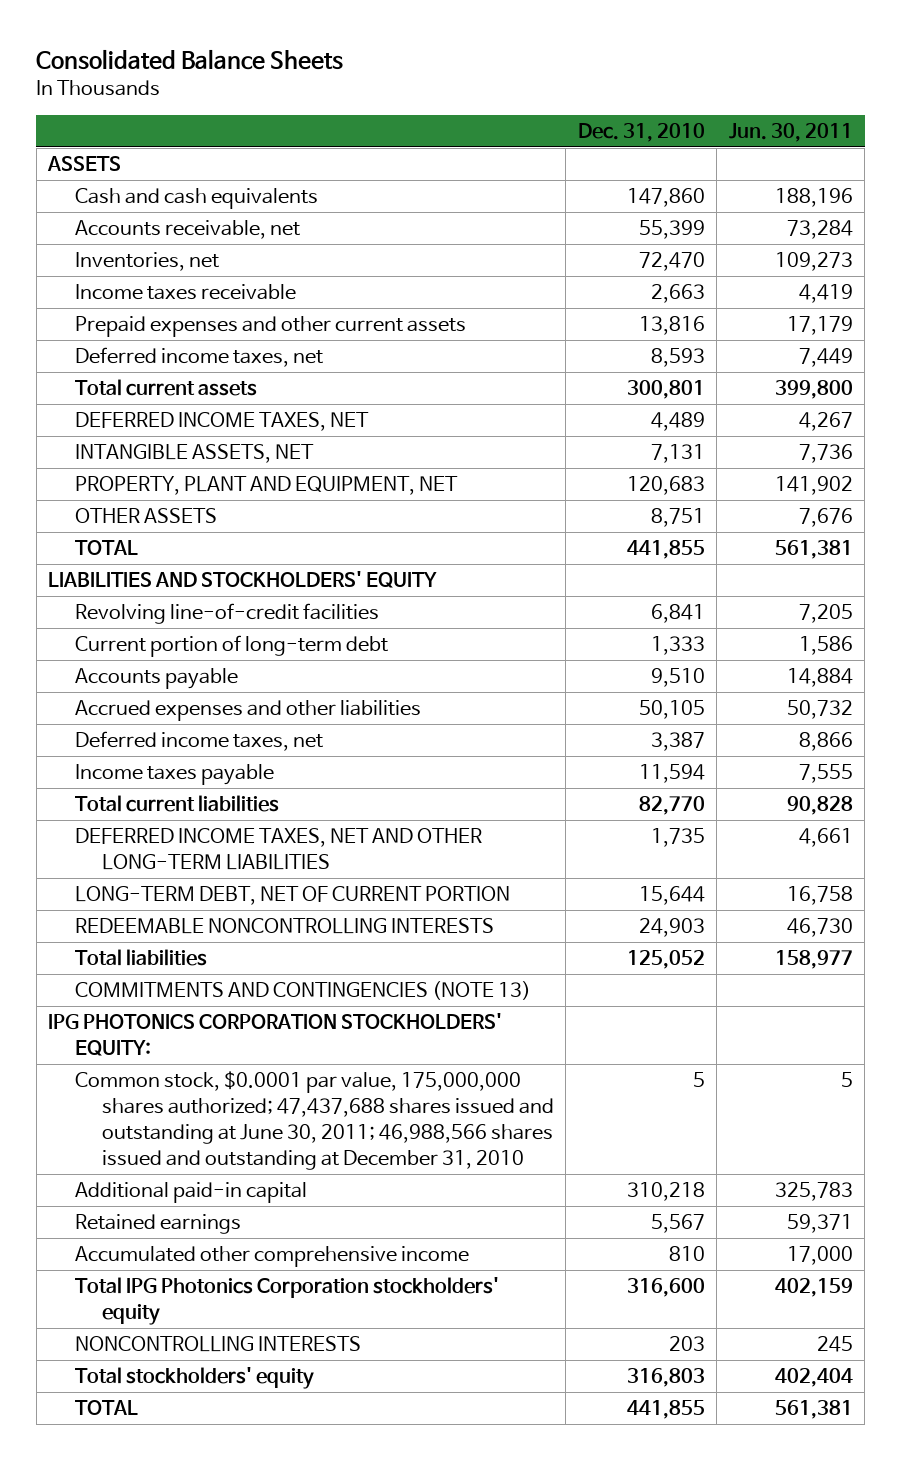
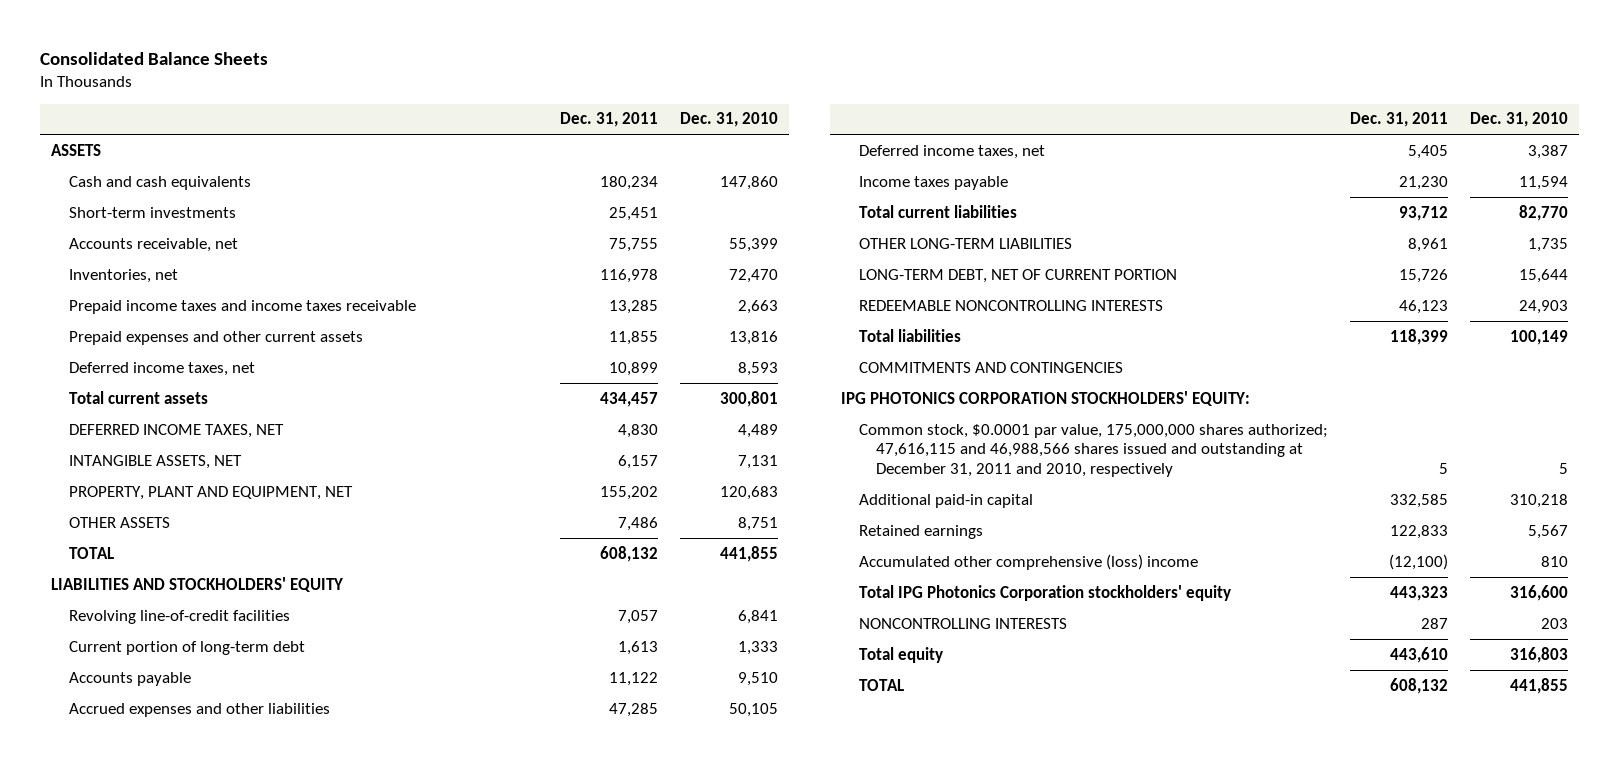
- | Dec. 31, 2010 | Jun. 30, 2011
+ | Dec. 31, 2011 | Dec. 31, 2010
+ Short-term investments | 25,451 |
- Income taxes receivable | 2,663 | 4,419
+ Prepaid income taxes and income taxes receivable | 13,285 | 2,663
- DEFERRED INCOME TAXES, NET AND OTHER LONG-TERM LIABILITIES | 1,735 | 4,661
+ OTHER LONG-TERM LIABILITIES | 8,961 | 1,735
- Total liabilities | 125,052 | 158,977
- COMMITMENTS AND CONTINGENCIES (NOTE 13)
+ Total liabilities | 118,399 | 100,149
+ COMMITMENTS AND CONTINGENCIES
- Common stock, $0.0001 par value, 175,000,000 shares authorized; 47,437,688 shares issued and outstanding at June 30, 2011; 46,988,566 shares issued and outstanding at December 31, 2010 | 5 | 5
+ Common stock, $0.0001 par value, 175,000,000 shares authorized; 47,616,115 and 46,988,566 shares issued and outstanding at December 31, 2011 and 2010, respectively | 5 | 5
- Accumulated other comprehensive income | 810 | 17,000
+ Accumulated other comprehensive (loss) income | (12,100) | 810
- Total stockholders' equity | 316,803 | 402,404
+ Total equity | 443,610 | 316,803

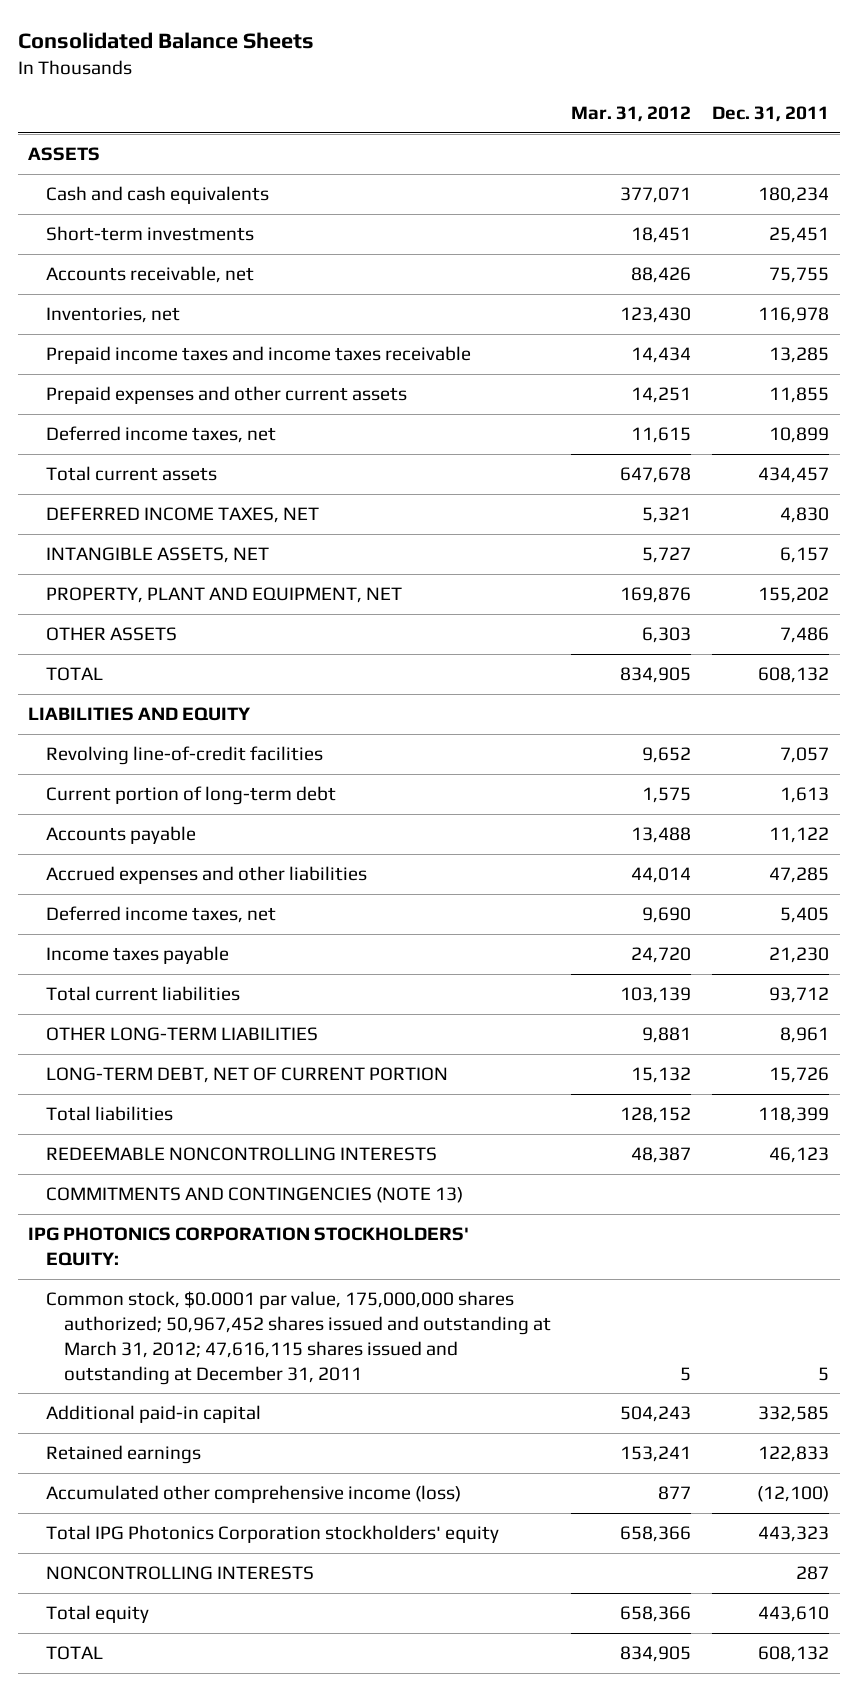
- | Dec. 31, 2011 | Dec. 31, 2010
+ | Mar. 31, 2012 | Dec. 31, 2011
- LIABILITIES AND STOCKHOLDERS' EQUITY
+ LIABILITIES AND EQUITY
- COMMITMENTS AND CONTINGENCIES
moved down: REDEEMABLE NONCONTROLLING INTERESTS | 48,387 | 46,123
+ COMMITMENTS AND CONTINGENCIES (NOTE 13)
- Common stock, $0.0001 par value, 175,000,000 shares authorized; 47,616,115 and 46,988,566 shares issued and outstanding at December 31, 2011 and 2010, respectively | 5 | 5
+ Common stock, $0.0001 par value, 175,000,000 shares authorized; 50,967,452 shares issued and outstanding at March 31, 2012; 47,616,115 shares issued and outstanding at December 31, 2011 | 5 | 5
- Accumulated other comprehensive (loss) income | (12,100) | 810
+ Accumulated other comprehensive income (loss) | 877 | (12,100)

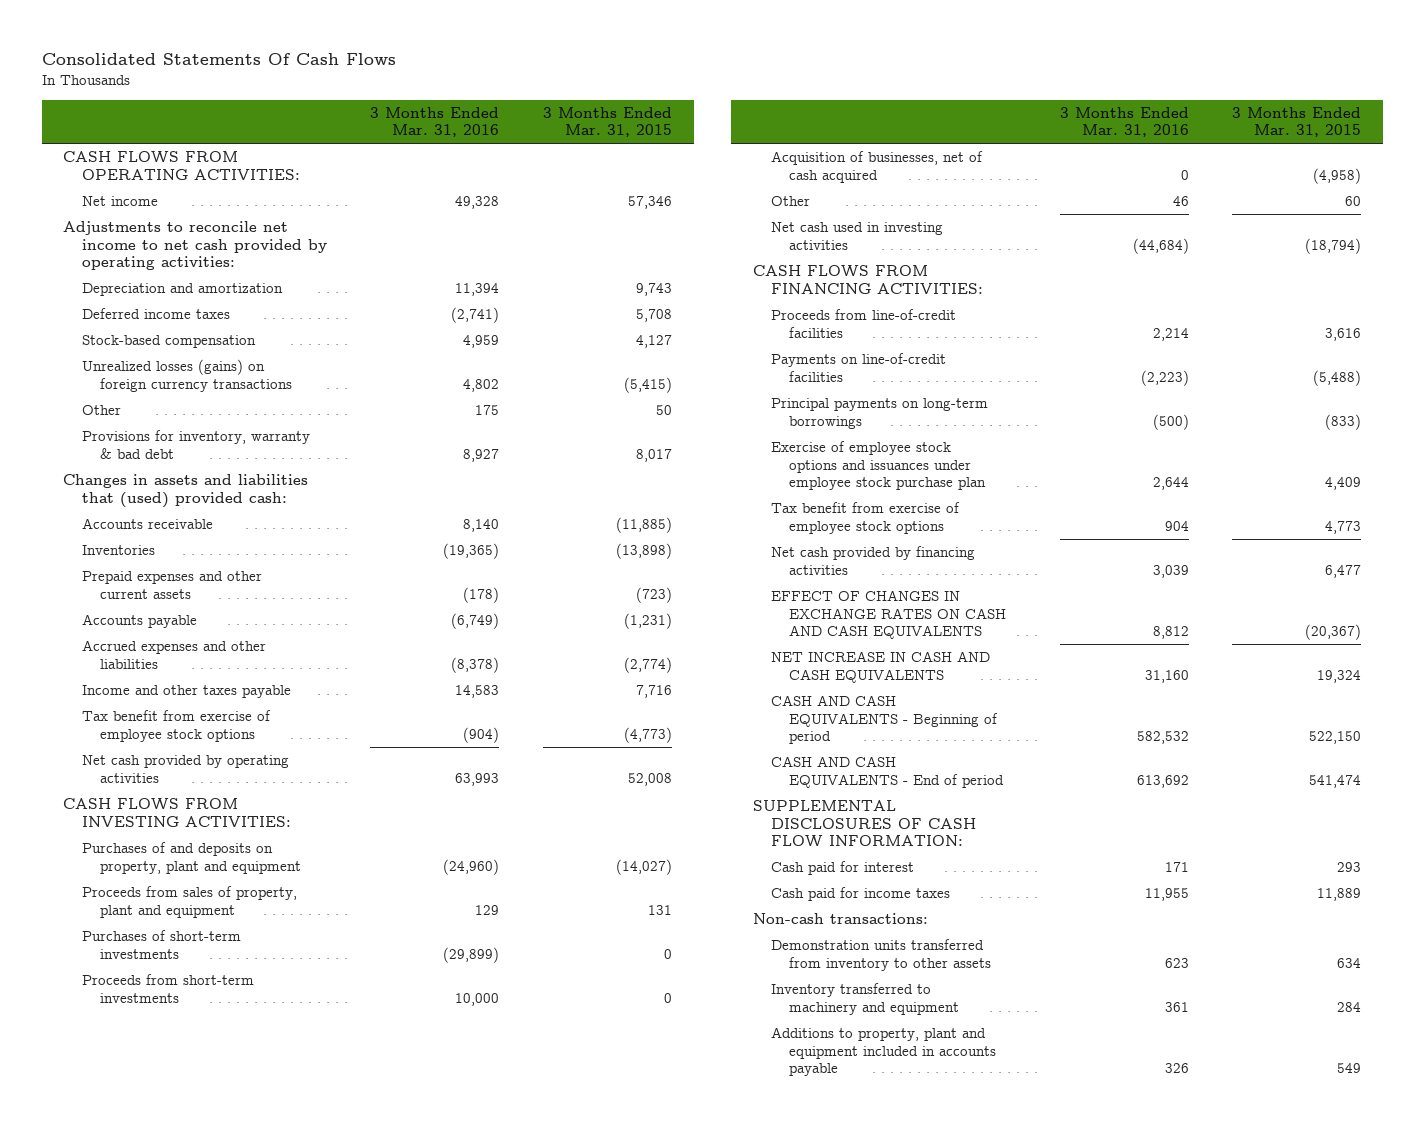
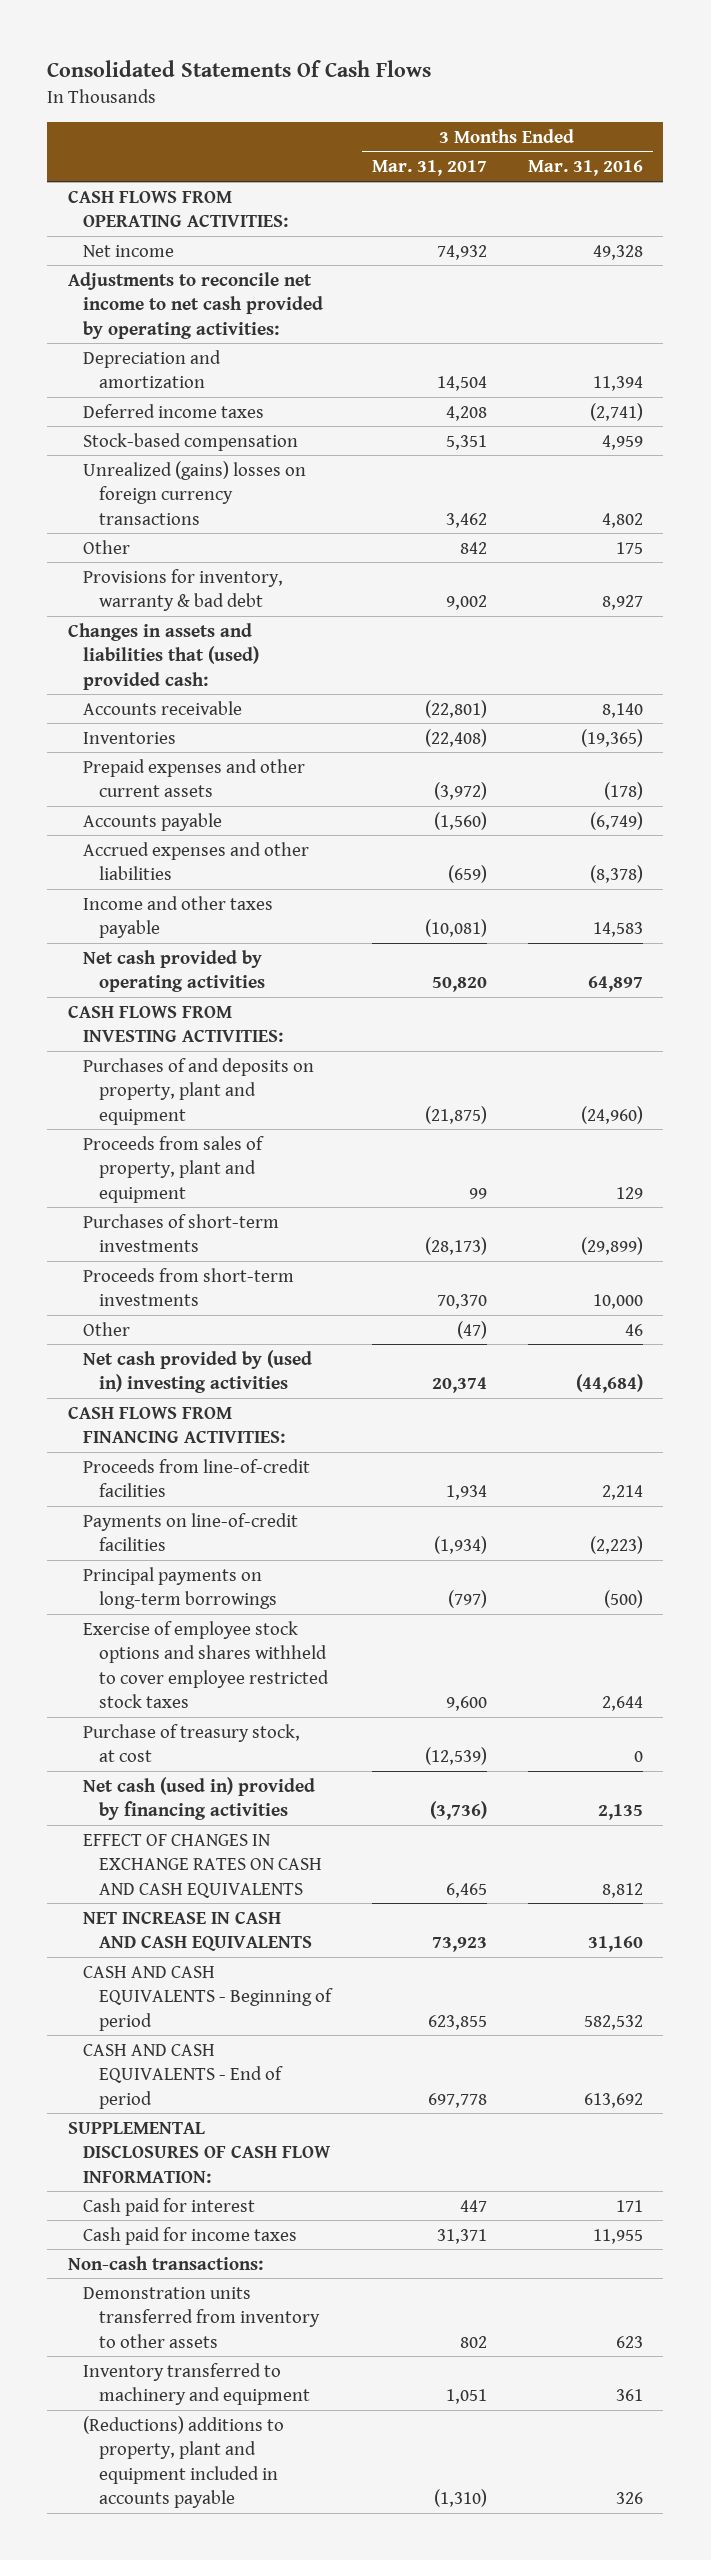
- | 3 Months Ended Mar. 31, 2016 | 3 Months Ended Mar. 31, 2015
+ | 3 Months Ended Mar. 31, 2017 | 3 Months Ended Mar. 31, 2016
- Unrealized losses (gains) on foreign currency transactions | 4,802 | (5,415)
+ Unrealized (gains) losses on foreign currency transactions | 3,462 | 4,802
- Tax benefit from exercise of employee stock options | (904) | (4,773)
- Net cash provided by operating activities | 63,993 | 52,008
+ Net cash provided by operating activities | 50,820 | 64,897
- Acquisition of businesses, net of cash acquired | 0 | (4,958)
- Net cash used in investing activities | (44,684) | (18,794)
+ Net cash provided by (used in) investing activities | 20,374 | (44,684)
- Exercise of employee stock options and issuances under employee stock purchase plan | 2,644 | 4,409
- Tax benefit from exercise of employee stock options | 904 | 4,773
- Net cash provided by financing activities | 3,039 | 6,477
+ Exercise of employee stock options and shares withheld to cover employee restricted stock taxes | 9,600 | 2,644
+ Purchase of treasury stock, at cost | (12,539) | 0
+ Net cash (used in) provided by financing activities | (3,736) | 2,135
- Additions to property, plant and equipment included in accounts payable | 326 | 549
+ (Reductions) additions to property, plant and equipment included in accounts payable | (1,310) | 326

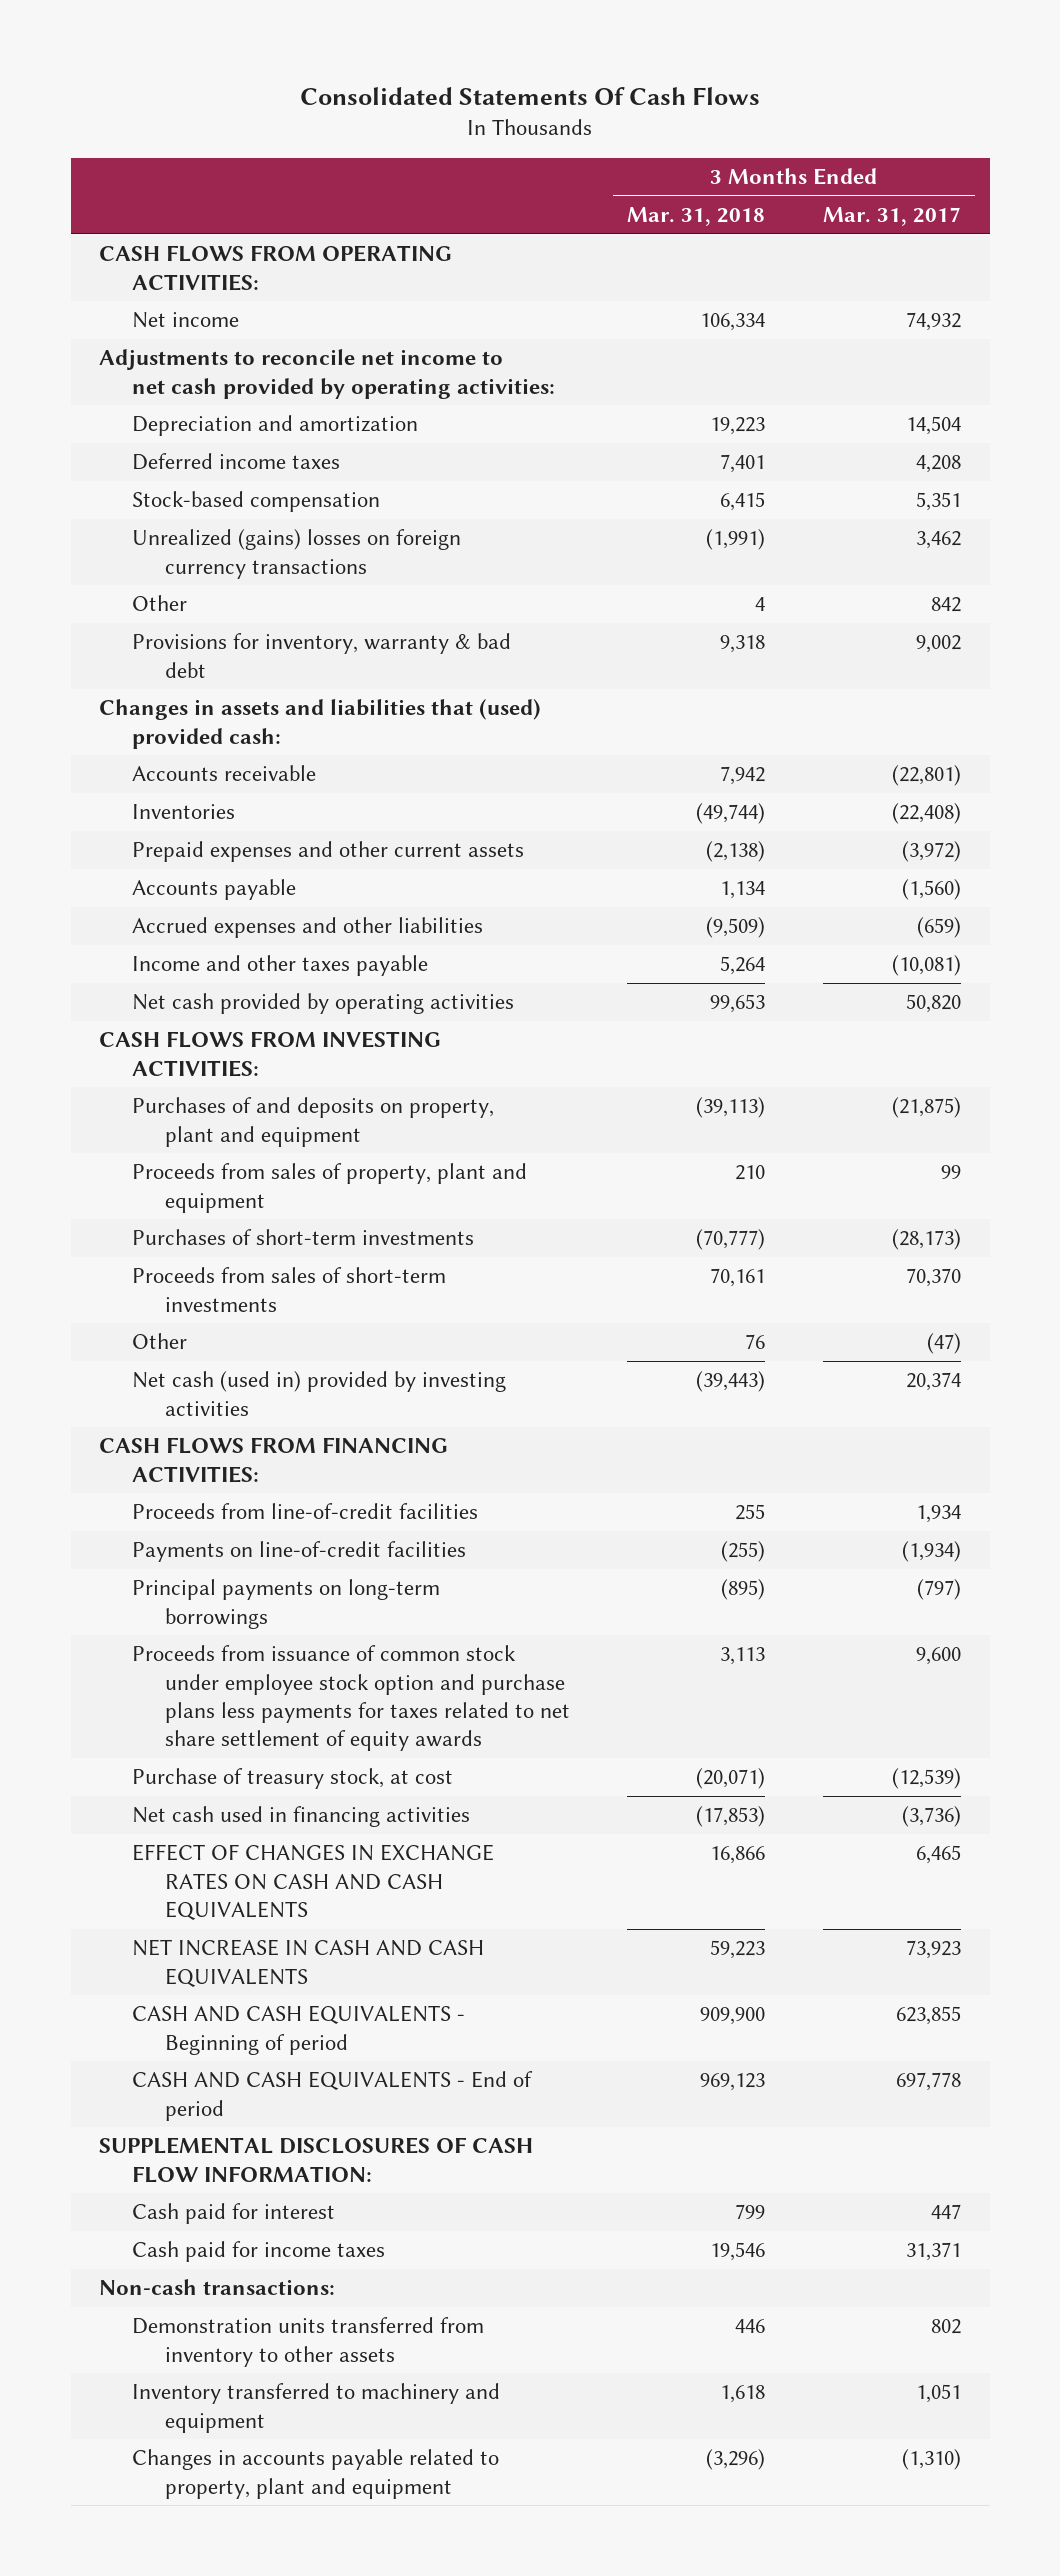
- | 3 Months Ended Mar. 31, 2017 | 3 Months Ended Mar. 31, 2016
+ | 3 Months Ended Mar. 31, 2018 | 3 Months Ended Mar. 31, 2017
- Proceeds from short-term investments | 70,370 | 10,000
+ Proceeds from sales of short-term investments | 70,161 | 70,370
- Net cash provided by (used in) investing activities | 20,374 | (44,684)
+ Net cash (used in) provided by investing activities | (39,443) | 20,374
- Exercise of employee stock options and shares withheld to cover employee restricted stock taxes | 9,600 | 2,644
+ Proceeds from issuance of common stock under employee stock option and purchase plans less payments for taxes related to net share settlement of equity awards | 3,113 | 9,600
- Net cash (used in) provided by financing activities | (3,736) | 2,135
+ Net cash used in financing activities | (17,853) | (3,736)
- (Reductions) additions to property, plant and equipment included in accounts payable | (1,310) | 326
+ Changes in accounts payable related to property, plant and equipment | (3,296) | (1,310)

